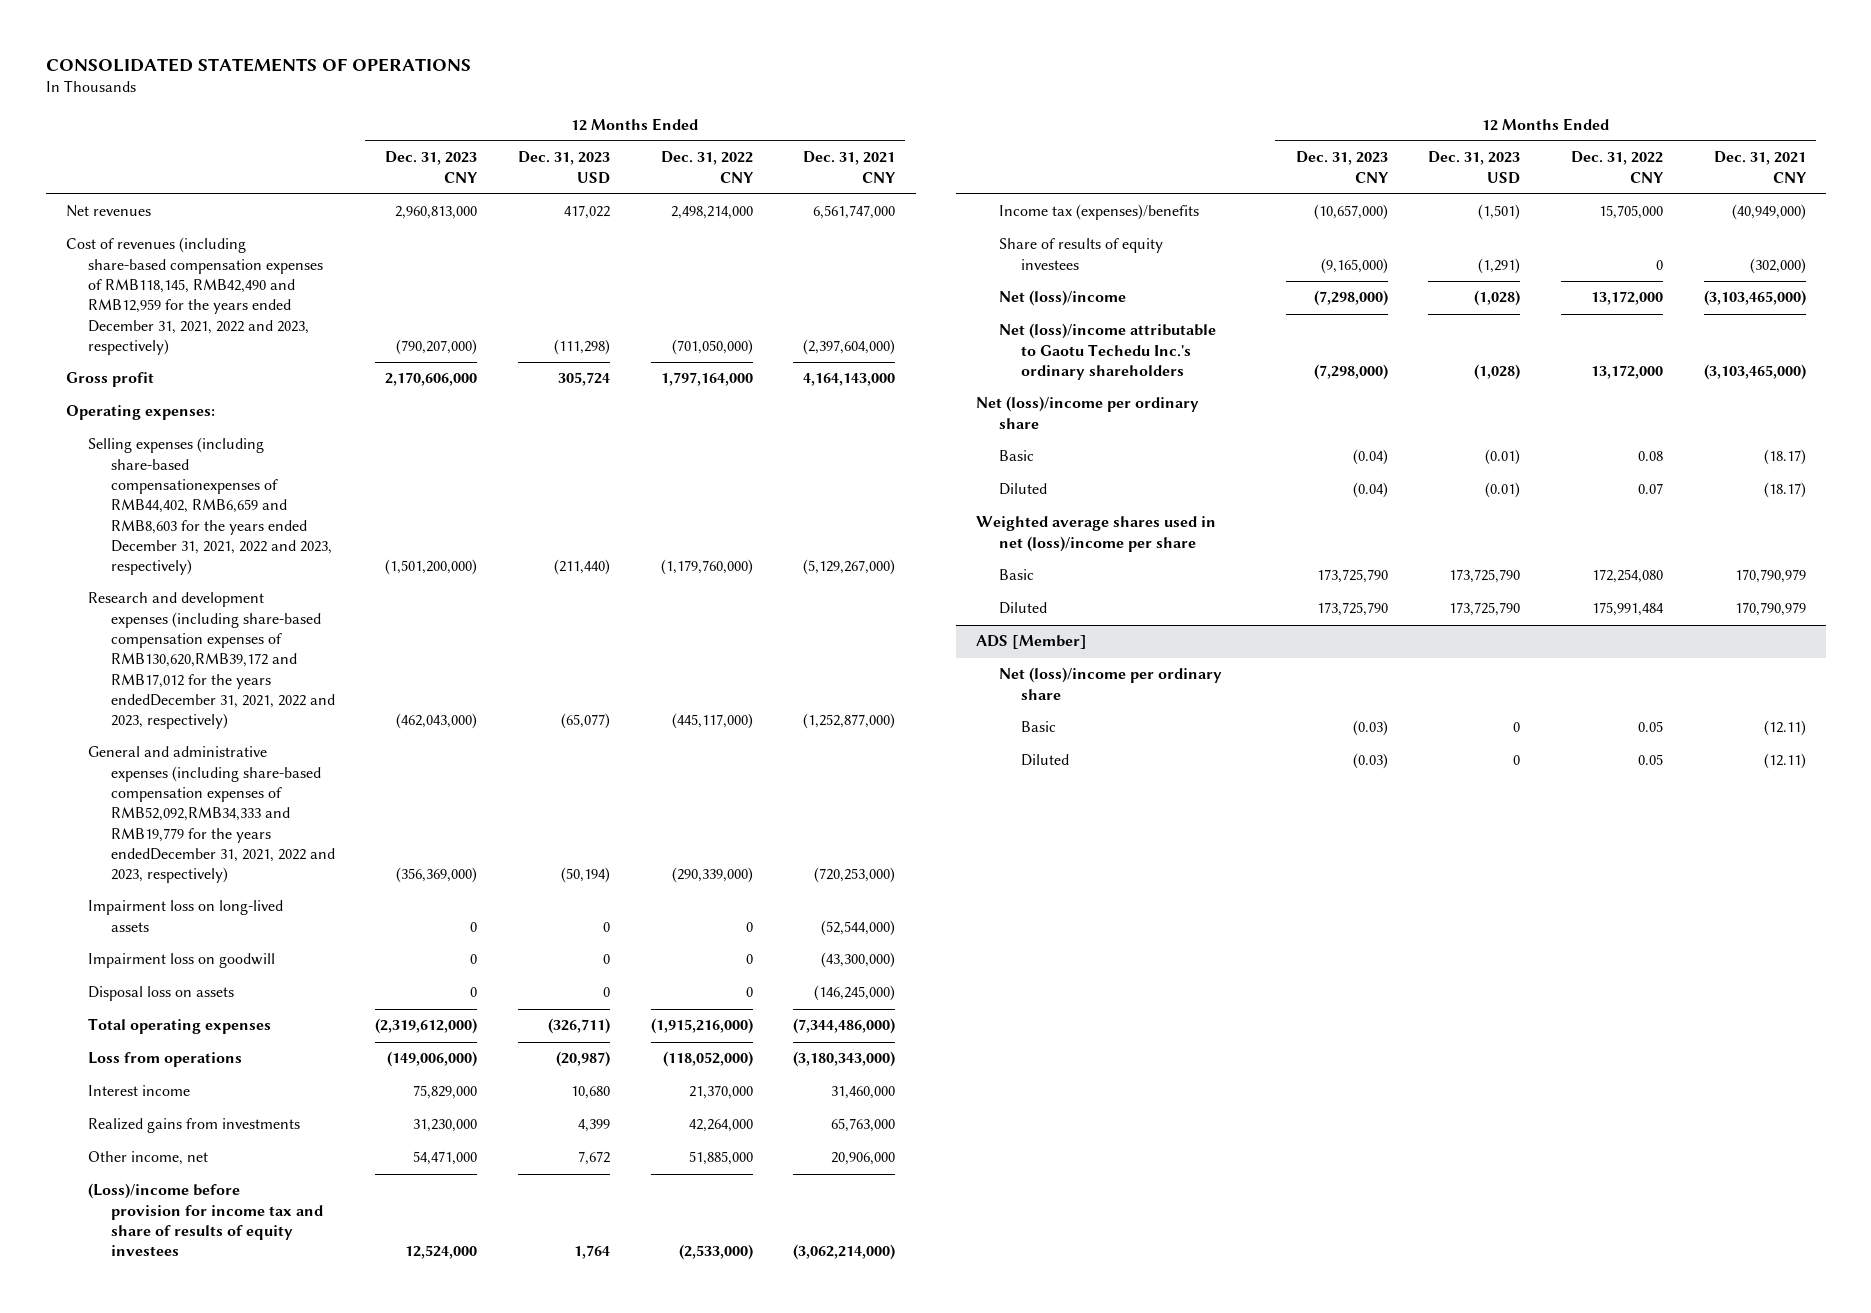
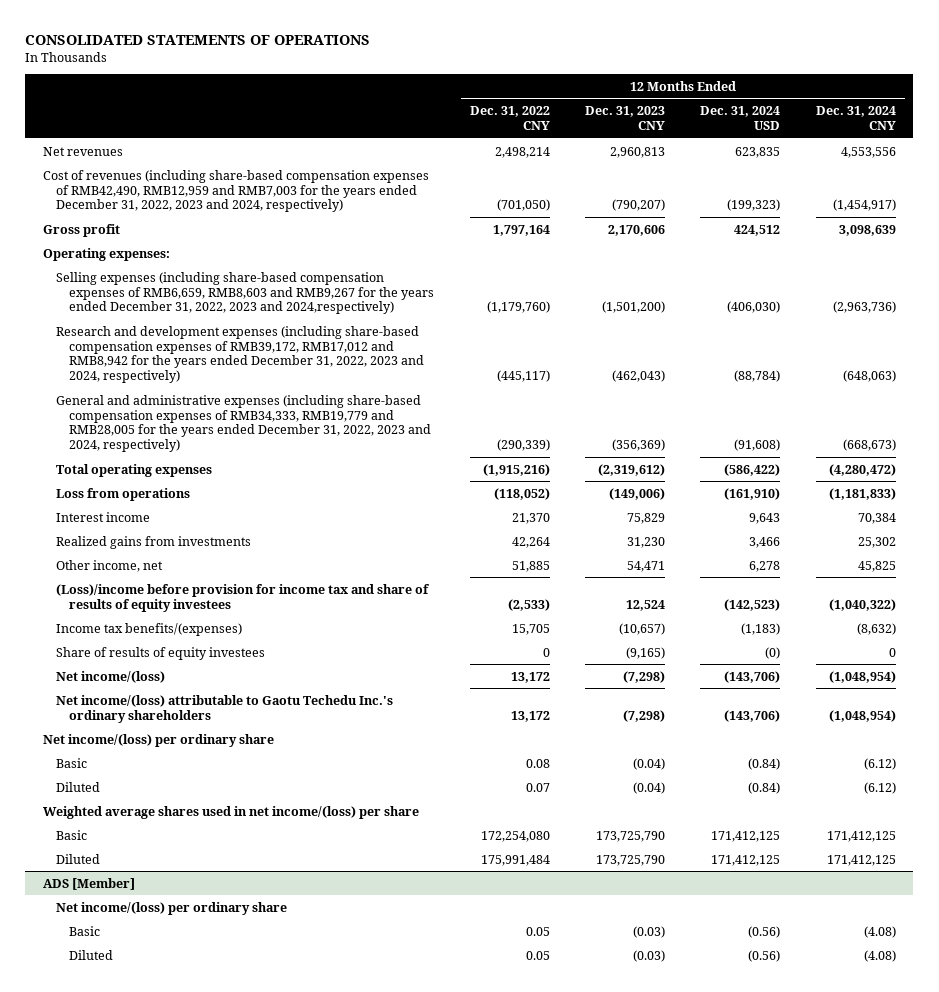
- | 12 Months Ended Dec. 31, 2023 CNY | 12 Months Ended Dec. 31, 2023 USD | 12 Months Ended Dec. 31, 2022 CNY | 12 Months Ended Dec. 31, 2021 CNY
+ | 12 Months Ended Dec. 31, 2022 CNY | 12 Months Ended Dec. 31, 2023 CNY | 12 Months Ended Dec. 31, 2024 USD | 12 Months Ended Dec. 31, 2024 CNY
- Net revenues | 2,960,813,000 | 417,022 | 2,498,214,000 | 6,561,747,000
- Cost of revenues (including share-based compensation expenses of RMB118,145, RMB42,490 and RMB12,959 for the years ended December 31, 2021, 2022 and 2023, respectively) | (790,207,000) | (111,298) | (701,050,000) | (2,397,604,000)
- Gross profit | 2,170,606,000 | 305,724 | 1,797,164,000 | 4,164,143,000
+ Net revenues | 2,498,214 | 2,960,813 | 623,835 | 4,553,556
+ Cost of revenues (including share-based compensation expenses of RMB42,490, RMB12,959 and RMB7,003 for the years ended December 31, 2022, 2023 and 2024, respectively) | (701,050) | (790,207) | (199,323) | (1,454,917)
+ Gross profit | 1,797,164 | 2,170,606 | 424,512 | 3,098,639
- Selling expenses (including share-based compensationexpenses of RMB44,402, RMB6,659 and RMB8,603 for the years ended December 31, 2021, 2022 and 2023, respectively) | (1,501,200,000) | (211,440) | (1,179,760,000) | (5,129,267,000)
- Research and development expenses (including share-based compensation expenses of RMB130,620,RMB39,172 and RMB17,012 for the years endedDecember 31, 2021, 2022 and 2023, respectively) | (462,043,000) | (65,077) | (445,117,000) | (1,252,877,000)
- General and administrative expenses (including share-based compensation expenses of RMB52,092,RMB34,333 and RMB19,779 for the years endedDecember 31, 2021, 2022 and 2023, respectively) | (356,369,000) | (50,194) | (290,339,000) | (720,253,000)
- Impairment loss on long-lived assets | 0 | 0 | 0 | (52,544,000)
- Impairment loss on goodwill | 0 | 0 | 0 | (43,300,000)
- Disposal loss on assets | 0 | 0 | 0 | (146,245,000)
- Total operating expenses | (2,319,612,000) | (326,711) | (1,915,216,000) | (7,344,486,000)
- Loss from operations | (149,006,000) | (20,987) | (118,052,000) | (3,180,343,000)
- Interest income | 75,829,000 | 10,680 | 21,370,000 | 31,460,000
- Realized gains from investments | 31,230,000 | 4,399 | 42,264,000 | 65,763,000
- Other income, net | 54,471,000 | 7,672 | 51,885,000 | 20,906,000
- (Loss)/income before provision for income tax and share of results of equity investees | 12,524,000 | 1,764 | (2,533,000) | (3,062,214,000)
- Income tax (expenses)/benefits | (10,657,000) | (1,501) | 15,705,000 | (40,949,000)
- Share of results of equity investees | (9,165,000) | (1,291) | 0 | (302,000)
- Net (loss)/income | (7,298,000) | (1,028) | 13,172,000 | (3,103,465,000)
- Net (loss)/income attributable to Gaotu Techedu Inc.'s ordinary shareholders | (7,298,000) | (1,028) | 13,172,000 | (3,103,465,000)
- Net (loss)/income per ordinary share
+ Selling expenses (including share-based compensation expenses of RMB6,659, RMB8,603 and RMB9,267 for the years ended December 31, 2022, 2023 and 2024,respectively) | (1,179,760) | (1,501,200) | (406,030) | (2,963,736)
+ Research and development expenses (including share-based compensation expenses of RMB39,172, RMB17,012 and RMB8,942 for the years ended December 31, 2022, 2023 and 2024, respectively) | (445,117) | (462,043) | (88,784) | (648,063)
+ General and administrative expenses (including share-based compensation expenses of RMB34,333, RMB19,779 and RMB28,005 for the years ended December 31, 2022, 2023 and 2024, respectively) | (290,339) | (356,369) | (91,608) | (668,673)
+ Total operating expenses | (1,915,216) | (2,319,612) | (586,422) | (4,280,472)
+ Loss from operations | (118,052) | (149,006) | (161,910) | (1,181,833)
+ Interest income | 21,370 | 75,829 | 9,643 | 70,384
+ Realized gains from investments | 42,264 | 31,230 | 3,466 | 25,302
+ Other income, net | 51,885 | 54,471 | 6,278 | 45,825
+ (Loss)/income before provision for income tax and share of results of equity investees | (2,533) | 12,524 | (142,523) | (1,040,322)
+ Income tax benefits/(expenses) | 15,705 | (10,657) | (1,183) | (8,632)
+ Share of results of equity investees | 0 | (9,165) | (0) | 0
+ Net income/(loss) | 13,172 | (7,298) | (143,706) | (1,048,954)
+ Net income/(loss) attributable to Gaotu Techedu Inc.'s ordinary shareholders | 13,172 | (7,298) | (143,706) | (1,048,954)
+ Net income/(loss) per ordinary share
- Weighted average shares used in net (loss)/income per share
+ Weighted average shares used in net income/(loss) per share
@ ADS [Member]
- Net (loss)/income per ordinary share
+ Net income/(loss) per ordinary share

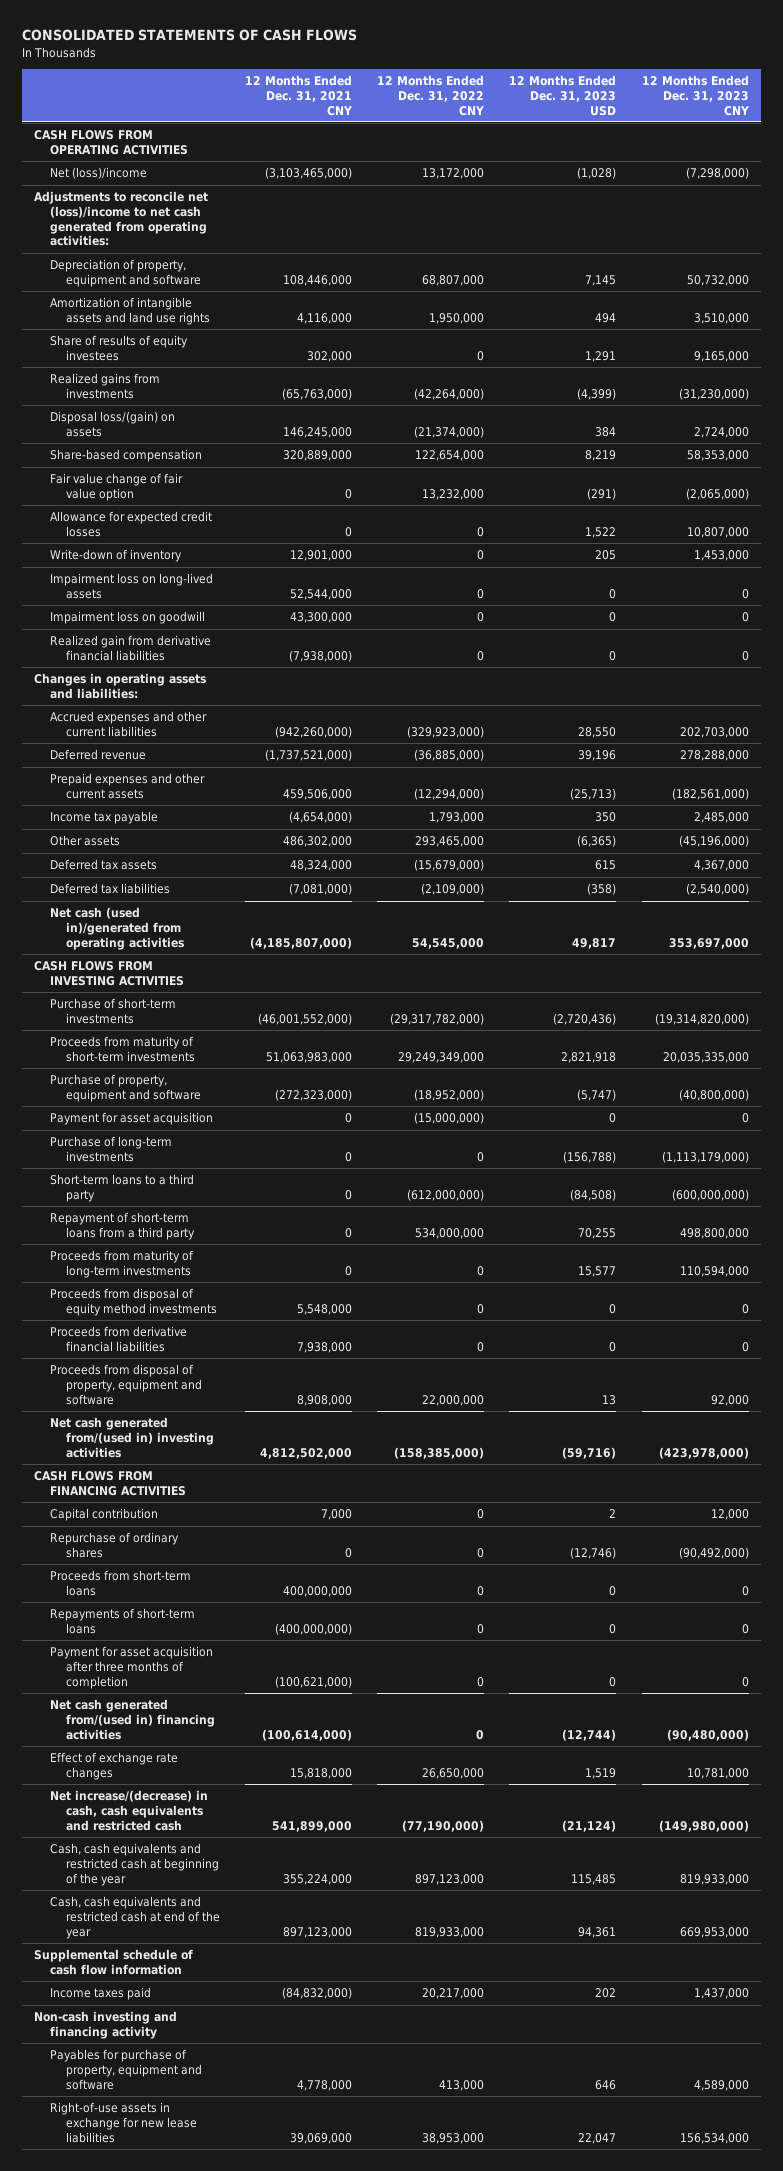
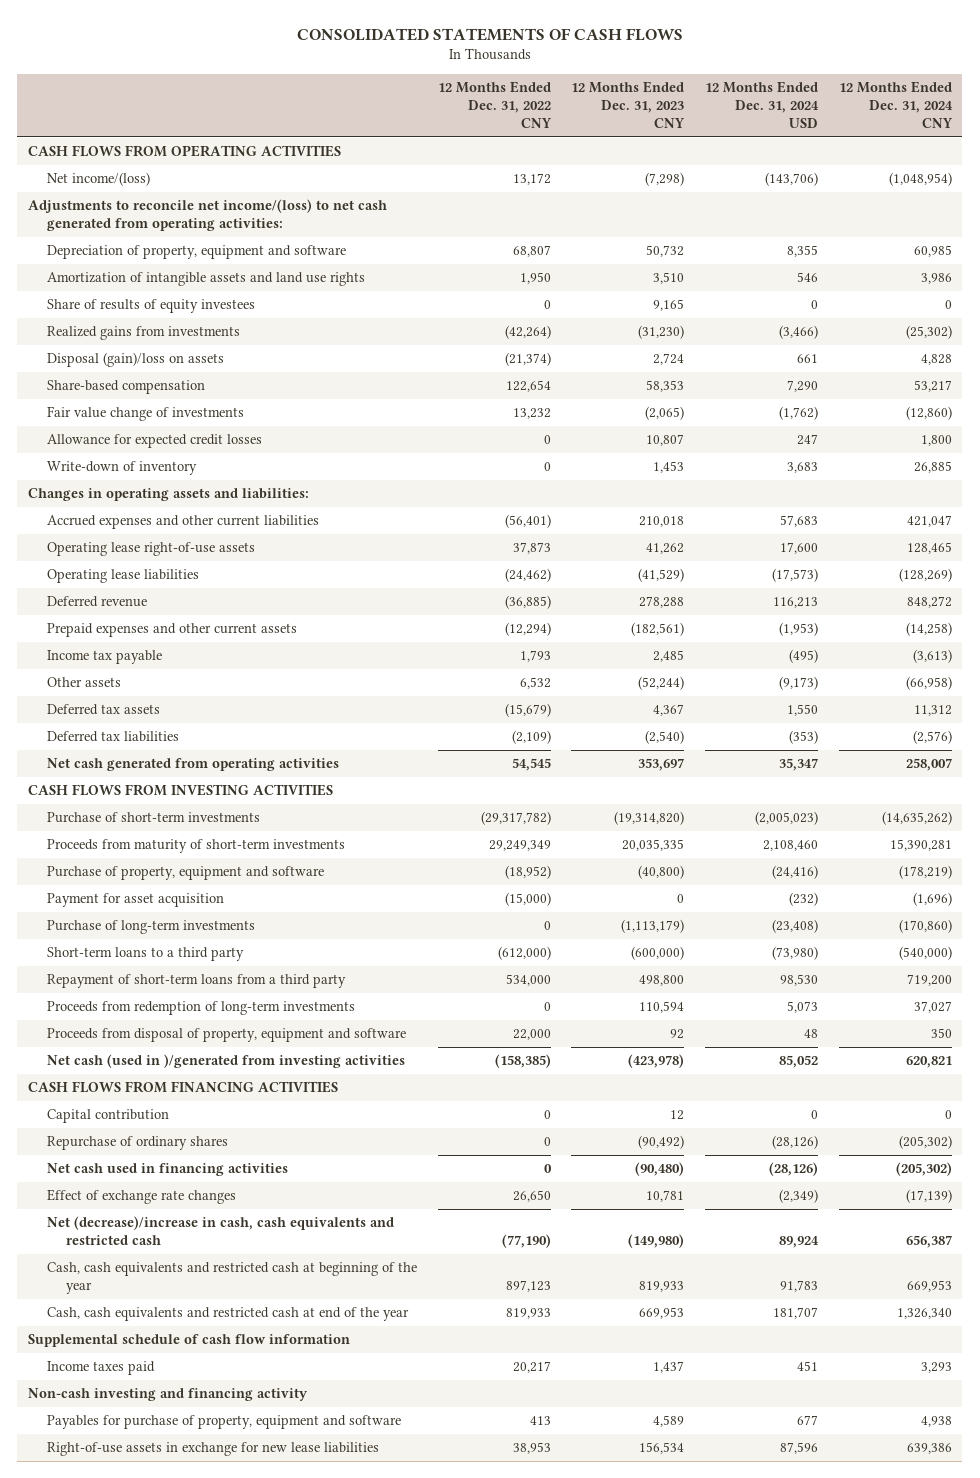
- | 12 Months Ended Dec. 31, 2021 CNY | 12 Months Ended Dec. 31, 2022 CNY | 12 Months Ended Dec. 31, 2023 USD | 12 Months Ended Dec. 31, 2023 CNY
+ | 12 Months Ended Dec. 31, 2022 CNY | 12 Months Ended Dec. 31, 2023 CNY | 12 Months Ended Dec. 31, 2024 USD | 12 Months Ended Dec. 31, 2024 CNY
- Net (loss)/income | (3,103,465,000) | 13,172,000 | (1,028) | (7,298,000)
- Adjustments to reconcile net (loss)/income to net cash generated from operating activities:
- Depreciation of property, equipment and software | 108,446,000 | 68,807,000 | 7,145 | 50,732,000
- Amortization of intangible assets and land use rights | 4,116,000 | 1,950,000 | 494 | 3,510,000
- Share of results of equity investees | 302,000 | 0 | 1,291 | 9,165,000
- Realized gains from investments | (65,763,000) | (42,264,000) | (4,399) | (31,230,000)
- Disposal loss/(gain) on assets | 146,245,000 | (21,374,000) | 384 | 2,724,000
- Share-based compensation | 320,889,000 | 122,654,000 | 8,219 | 58,353,000
- Fair value change of fair value option | 0 | 13,232,000 | (291) | (2,065,000)
- Allowance for expected credit losses | 0 | 0 | 1,522 | 10,807,000
- Write-down of inventory | 12,901,000 | 0 | 205 | 1,453,000
- Impairment loss on long-lived assets | 52,544,000 | 0 | 0 | 0
- Impairment loss on goodwill | 43,300,000 | 0 | 0 | 0
- Realized gain from derivative financial liabilities | (7,938,000) | 0 | 0 | 0
+ Net income/(loss) | 13,172 | (7,298) | (143,706) | (1,048,954)
+ Adjustments to reconcile net income/(loss) to net cash generated from operating activities:
+ Depreciation of property, equipment and software | 68,807 | 50,732 | 8,355 | 60,985
+ Amortization of intangible assets and land use rights | 1,950 | 3,510 | 546 | 3,986
+ Share of results of equity investees | 0 | 9,165 | 0 | 0
+ Realized gains from investments | (42,264) | (31,230) | (3,466) | (25,302)
+ Disposal (gain)/loss on assets | (21,374) | 2,724 | 661 | 4,828
+ Share-based compensation | 122,654 | 58,353 | 7,290 | 53,217
+ Fair value change of investments | 13,232 | (2,065) | (1,762) | (12,860)
+ Allowance for expected credit losses | 0 | 10,807 | 247 | 1,800
+ Write-down of inventory | 0 | 1,453 | 3,683 | 26,885
- Accrued expenses and other current liabilities | (942,260,000) | (329,923,000) | 28,550 | 202,703,000
- Deferred revenue | (1,737,521,000) | (36,885,000) | 39,196 | 278,288,000
- Prepaid expenses and other current assets | 459,506,000 | (12,294,000) | (25,713) | (182,561,000)
- Income tax payable | (4,654,000) | 1,793,000 | 350 | 2,485,000
- Other assets | 486,302,000 | 293,465,000 | (6,365) | (45,196,000)
- Deferred tax assets | 48,324,000 | (15,679,000) | 615 | 4,367,000
- Deferred tax liabilities | (7,081,000) | (2,109,000) | (358) | (2,540,000)
- Net cash (used in)/generated from operating activities | (4,185,807,000) | 54,545,000 | 49,817 | 353,697,000
+ Accrued expenses and other current liabilities | (56,401) | 210,018 | 57,683 | 421,047
+ Operating lease right-of-use assets | 37,873 | 41,262 | 17,600 | 128,465
+ Operating lease liabilities | (24,462) | (41,529) | (17,573) | (128,269)
+ Deferred revenue | (36,885) | 278,288 | 116,213 | 848,272
+ Prepaid expenses and other current assets | (12,294) | (182,561) | (1,953) | (14,258)
+ Income tax payable | 1,793 | 2,485 | (495) | (3,613)
+ Other assets | 6,532 | (52,244) | (9,173) | (66,958)
+ Deferred tax assets | (15,679) | 4,367 | 1,550 | 11,312
+ Deferred tax liabilities | (2,109) | (2,540) | (353) | (2,576)
+ Net cash generated from operating activities | 54,545 | 353,697 | 35,347 | 258,007
- Purchase of short-term investments | (46,001,552,000) | (29,317,782,000) | (2,720,436) | (19,314,820,000)
- Proceeds from maturity of short-term investments | 51,063,983,000 | 29,249,349,000 | 2,821,918 | 20,035,335,000
- Purchase of property, equipment and software | (272,323,000) | (18,952,000) | (5,747) | (40,800,000)
- Payment for asset acquisition | 0 | (15,000,000) | 0 | 0
- Purchase of long-term investments | 0 | 0 | (156,788) | (1,113,179,000)
- Short-term loans to a third party | 0 | (612,000,000) | (84,508) | (600,000,000)
- Repayment of short-term loans from a third party | 0 | 534,000,000 | 70,255 | 498,800,000
- Proceeds from maturity of long-term investments | 0 | 0 | 15,577 | 110,594,000
- Proceeds from disposal of equity method investments | 5,548,000 | 0 | 0 | 0
- Proceeds from derivative financial liabilities | 7,938,000 | 0 | 0 | 0
- Proceeds from disposal of property, equipment and software | 8,908,000 | 22,000,000 | 13 | 92,000
- Net cash generated from/(used in) investing activities | 4,812,502,000 | (158,385,000) | (59,716) | (423,978,000)
+ Purchase of short-term investments | (29,317,782) | (19,314,820) | (2,005,023) | (14,635,262)
+ Proceeds from maturity of short-term investments | 29,249,349 | 20,035,335 | 2,108,460 | 15,390,281
+ Purchase of property, equipment and software | (18,952) | (40,800) | (24,416) | (178,219)
+ Payment for asset acquisition | (15,000) | 0 | (232) | (1,696)
+ Purchase of long-term investments | 0 | (1,113,179) | (23,408) | (170,860)
+ Short-term loans to a third party | (612,000) | (600,000) | (73,980) | (540,000)
+ Repayment of short-term loans from a third party | 534,000 | 498,800 | 98,530 | 719,200
+ Proceeds from redemption of long-term investments | 0 | 110,594 | 5,073 | 37,027
+ Proceeds from disposal of property, equipment and software | 22,000 | 92 | 48 | 350
+ Net cash (used in )/generated from investing activities | (158,385) | (423,978) | 85,052 | 620,821
- Capital contribution | 7,000 | 0 | 2 | 12,000
- Repurchase of ordinary shares | 0 | 0 | (12,746) | (90,492,000)
- Proceeds from short-term loans | 400,000,000 | 0 | 0 | 0
- Repayments of short-term loans | (400,000,000) | 0 | 0 | 0
- Payment for asset acquisition after three months of completion | (100,621,000) | 0 | 0 | 0
- Net cash generated from/(used in) financing activities | (100,614,000) | 0 | (12,744) | (90,480,000)
- Effect of exchange rate changes | 15,818,000 | 26,650,000 | 1,519 | 10,781,000
- Net increase/(decrease) in cash, cash equivalents and restricted cash | 541,899,000 | (77,190,000) | (21,124) | (149,980,000)
- Cash, cash equivalents and restricted cash at beginning of the year | 355,224,000 | 897,123,000 | 115,485 | 819,933,000
- Cash, cash equivalents and restricted cash at end of the year | 897,123,000 | 819,933,000 | 94,361 | 669,953,000
+ Capital contribution | 0 | 12 | 0 | 0
+ Repurchase of ordinary shares | 0 | (90,492) | (28,126) | (205,302)
+ Net cash used in financing activities | 0 | (90,480) | (28,126) | (205,302)
+ Effect of exchange rate changes | 26,650 | 10,781 | (2,349) | (17,139)
+ Net (decrease)/increase in cash, cash equivalents and restricted cash | (77,190) | (149,980) | 89,924 | 656,387
+ Cash, cash equivalents and restricted cash at beginning of the year | 897,123 | 819,933 | 91,783 | 669,953
+ Cash, cash equivalents and restricted cash at end of the year | 819,933 | 669,953 | 181,707 | 1,326,340
- Income taxes paid | (84,832,000) | 20,217,000 | 202 | 1,437,000
+ Income taxes paid | 20,217 | 1,437 | 451 | 3,293
- Payables for purchase of property, equipment and software | 4,778,000 | 413,000 | 646 | 4,589,000
- Right-of-use assets in exchange for new lease liabilities | 39,069,000 | 38,953,000 | 22,047 | 156,534,000
+ Payables for purchase of property, equipment and software | 413 | 4,589 | 677 | 4,938
+ Right-of-use assets in exchange for new lease liabilities | 38,953 | 156,534 | 87,596 | 639,386

